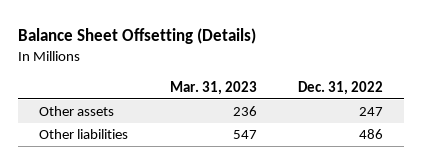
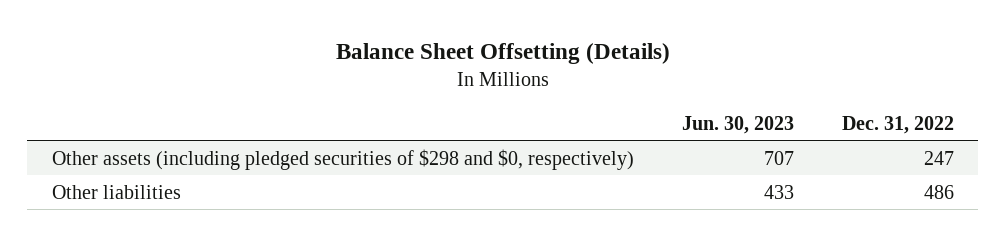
- | Mar. 31, 2023 | Dec. 31, 2022
+ | Jun. 30, 2023 | Dec. 31, 2022
- Other assets | 236 | 247
+ Other assets (including pledged securities of $298 and $0, respectively) | 707 | 247

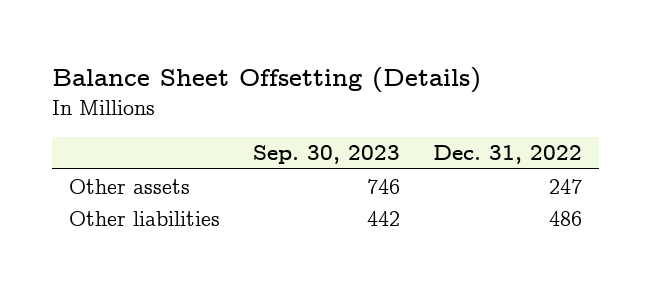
- | Jun. 30, 2023 | Dec. 31, 2022
+ | Sep. 30, 2023 | Dec. 31, 2022
- Other assets (including pledged securities of $298 and $0, respectively) | 707 | 247
+ Other assets | 746 | 247

